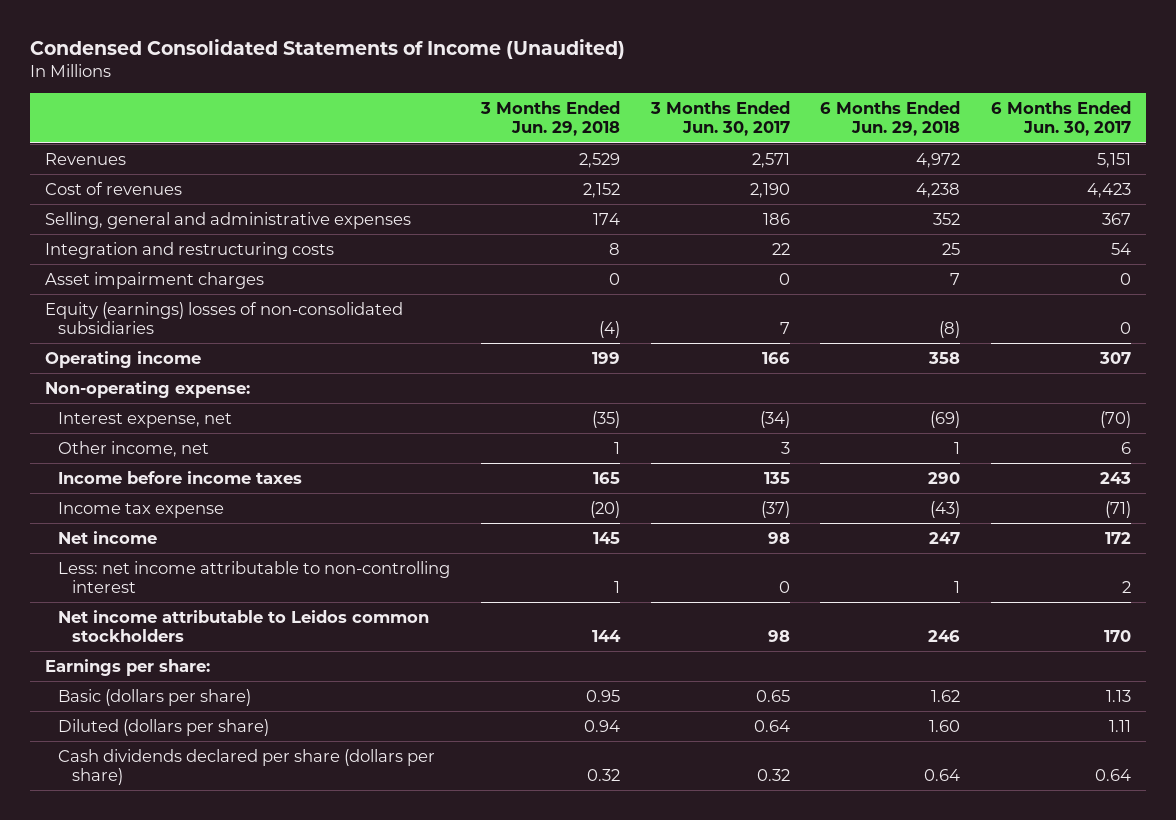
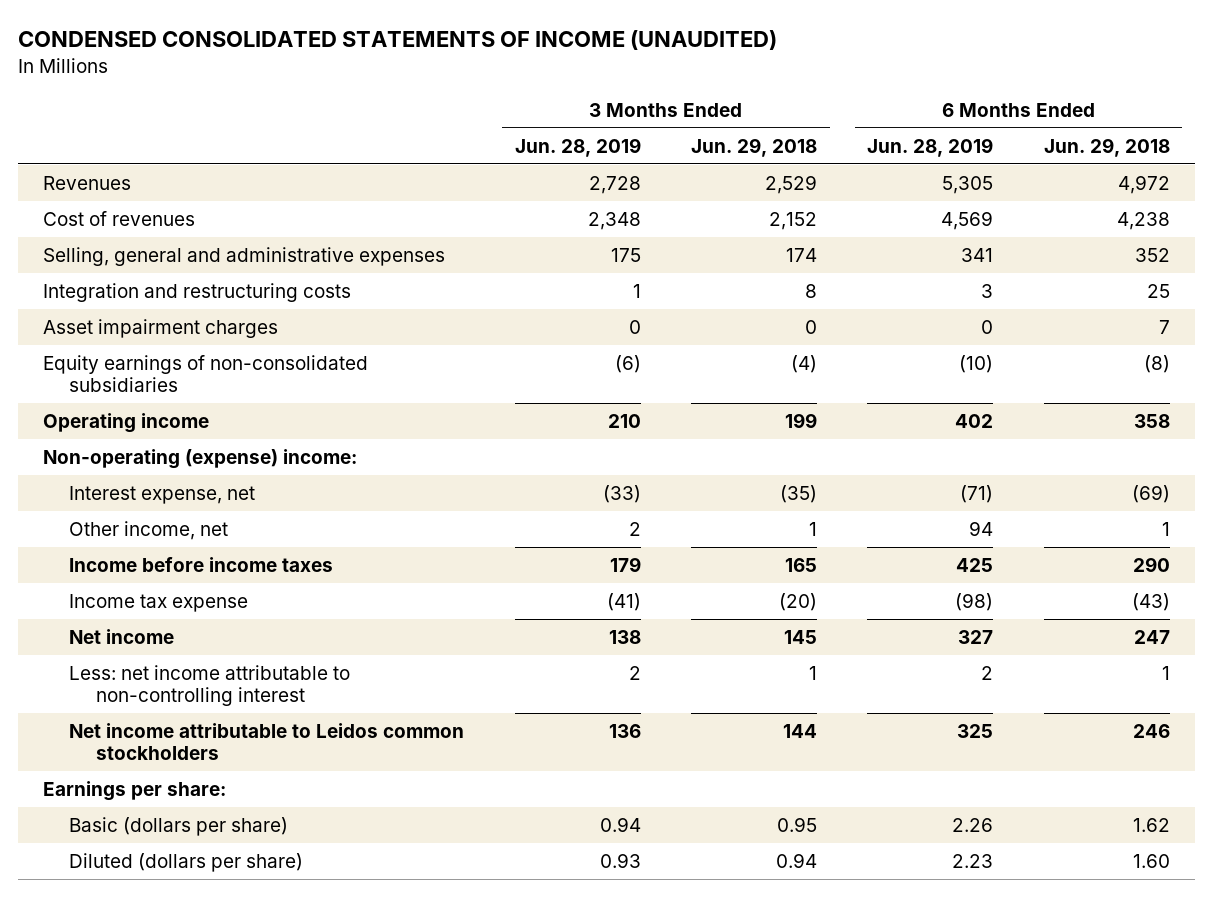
- Condensed Consolidated Statements of Income (Unaudited)
+ CONDENSED CONSOLIDATED STATEMENTS OF INCOME (UNAUDITED)
- | 3 Months Ended Jun. 29, 2018 | 3 Months Ended Jun. 30, 2017 | 6 Months Ended Jun. 29, 2018 | 6 Months Ended Jun. 30, 2017
+ | 3 Months Ended Jun. 28, 2019 | 3 Months Ended Jun. 29, 2018 | 6 Months Ended Jun. 28, 2019 | 6 Months Ended Jun. 29, 2018
- Equity (earnings) losses of non-consolidated subsidiaries | (4) | 7 | (8) | 0
+ Equity earnings of non-consolidated subsidiaries | (6) | (4) | (10) | (8)
- Non-operating expense:
+ Non-operating (expense) income:
- Cash dividends declared per share (dollars per share) | 0.32 | 0.32 | 0.64 | 0.64

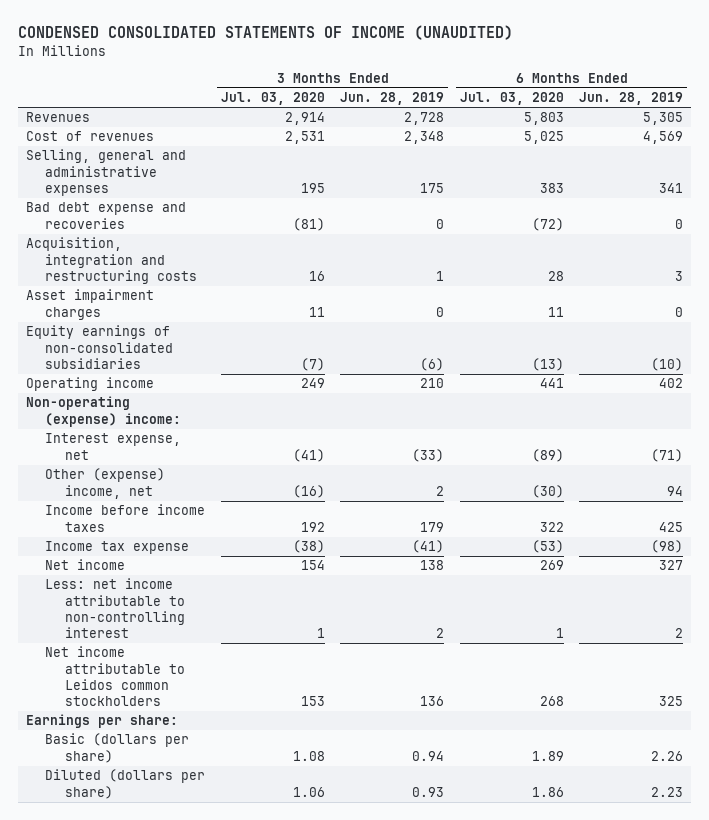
- | 3 Months Ended Jun. 28, 2019 | 3 Months Ended Jun. 29, 2018 | 6 Months Ended Jun. 28, 2019 | 6 Months Ended Jun. 29, 2018
+ | 3 Months Ended Jul. 03, 2020 | 3 Months Ended Jun. 28, 2019 | 6 Months Ended Jul. 03, 2020 | 6 Months Ended Jun. 28, 2019
- Integration and restructuring costs | 1 | 8 | 3 | 25
+ Bad debt expense and recoveries | (81) | 0 | (72) | 0
+ Acquisition, integration and restructuring costs | 16 | 1 | 28 | 3
- Other income, net | 2 | 1 | 94 | 1
+ Other (expense) income, net | (16) | 2 | (30) | 94

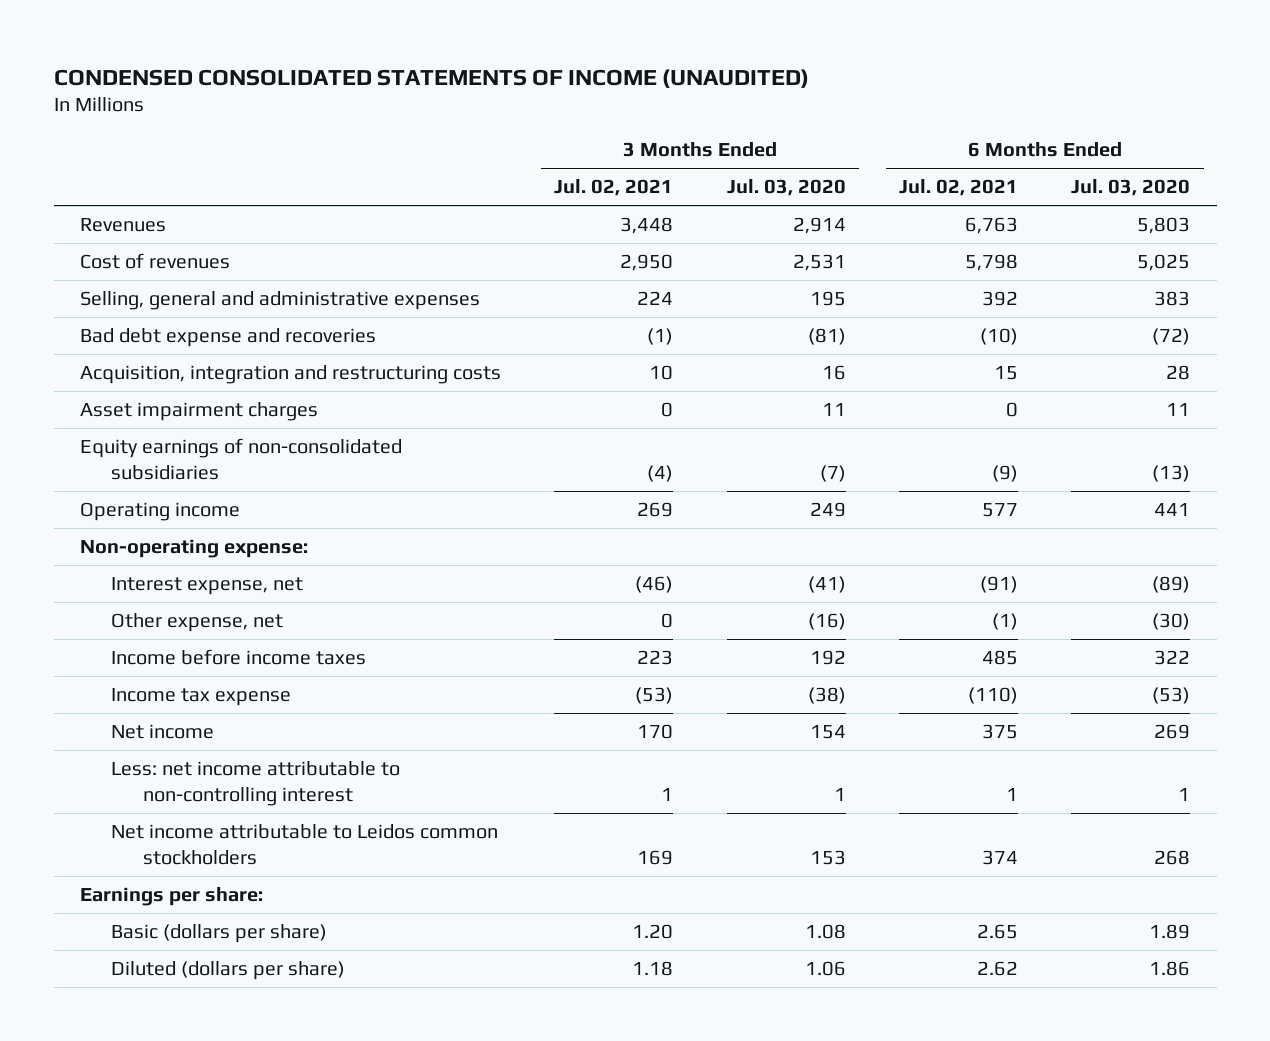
- | 3 Months Ended Jul. 03, 2020 | 3 Months Ended Jun. 28, 2019 | 6 Months Ended Jul. 03, 2020 | 6 Months Ended Jun. 28, 2019
+ | 3 Months Ended Jul. 02, 2021 | 3 Months Ended Jul. 03, 2020 | 6 Months Ended Jul. 02, 2021 | 6 Months Ended Jul. 03, 2020
- Non-operating (expense) income:
+ Non-operating expense:
- Other (expense) income, net | (16) | 2 | (30) | 94
+ Other expense, net | 0 | (16) | (1) | (30)

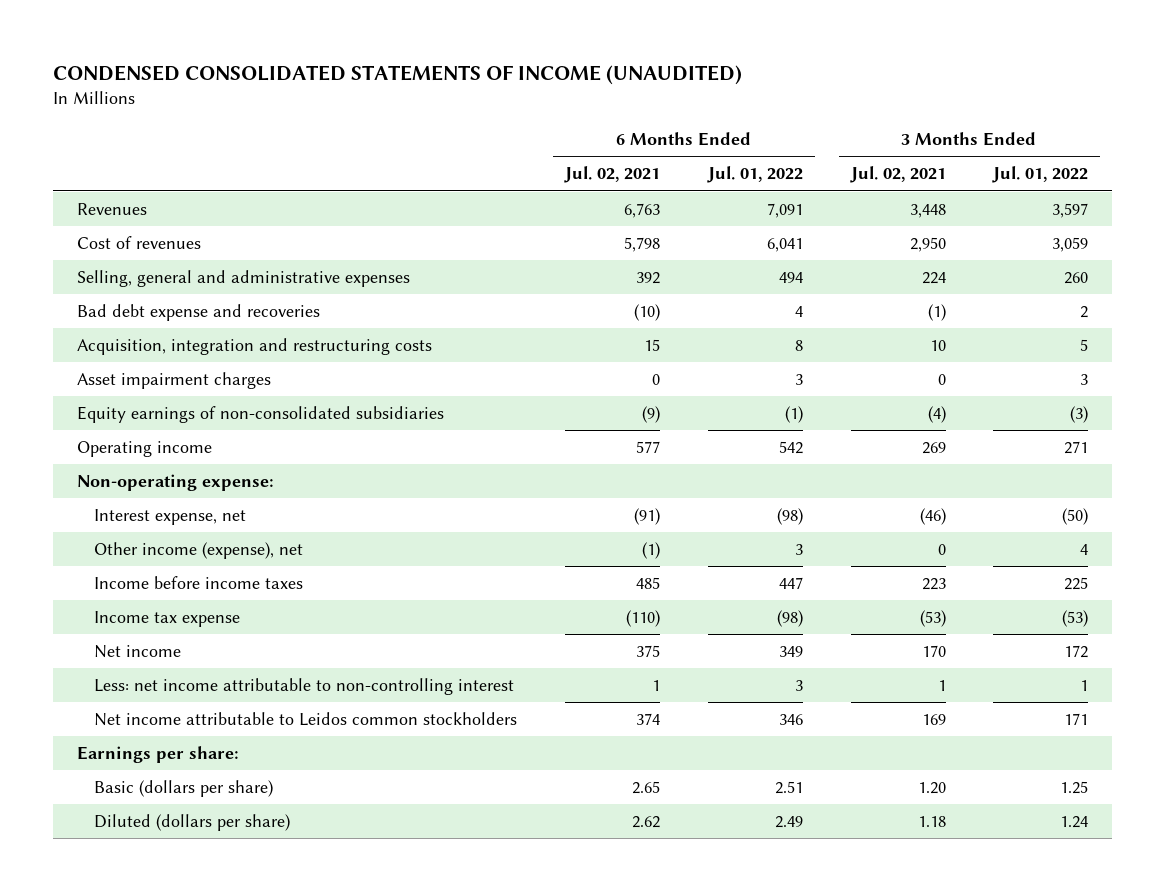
- | 3 Months Ended Jul. 02, 2021 | 3 Months Ended Jul. 03, 2020 | 6 Months Ended Jul. 02, 2021 | 6 Months Ended Jul. 03, 2020
+ | 6 Months Ended Jul. 02, 2021 | 6 Months Ended Jul. 01, 2022 | 3 Months Ended Jul. 02, 2021 | 3 Months Ended Jul. 01, 2022
- Other expense, net | 0 | (16) | (1) | (30)
+ Other income (expense), net | (1) | 3 | 0 | 4

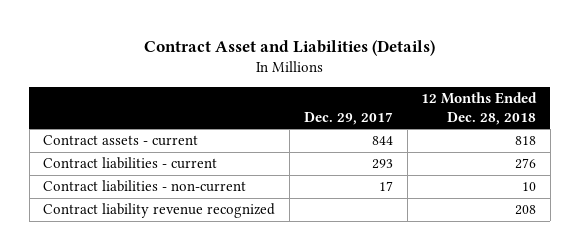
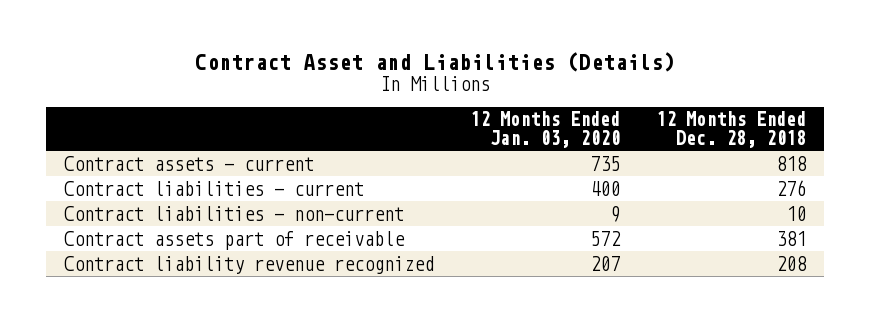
- | Dec. 29, 2017 | 12 Months Ended Dec. 28, 2018
+ | 12 Months Ended Jan. 03, 2020 | 12 Months Ended Dec. 28, 2018
+ Contract assets part of receivable | 572 | 381

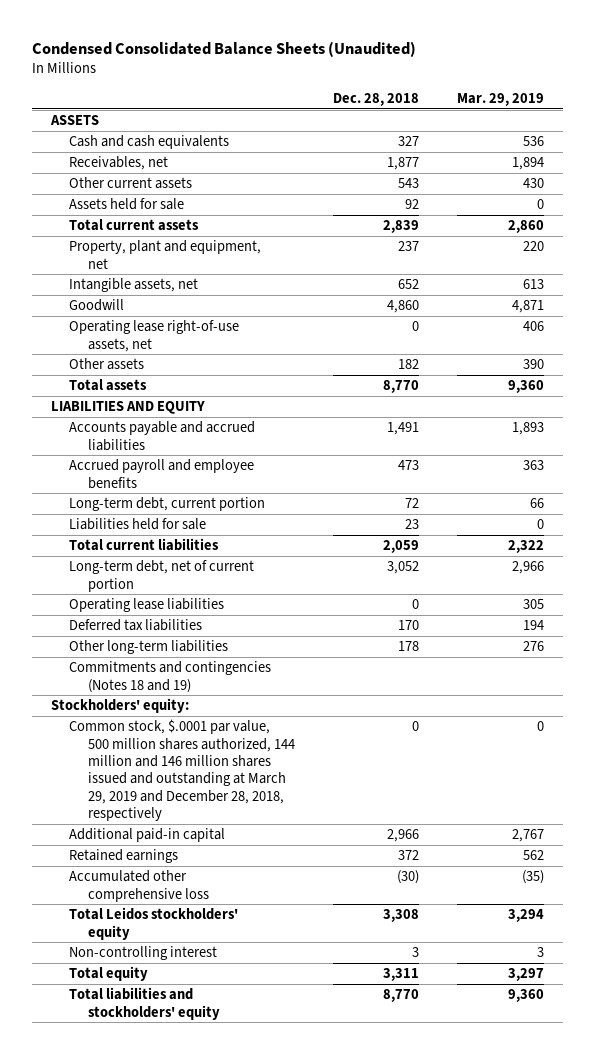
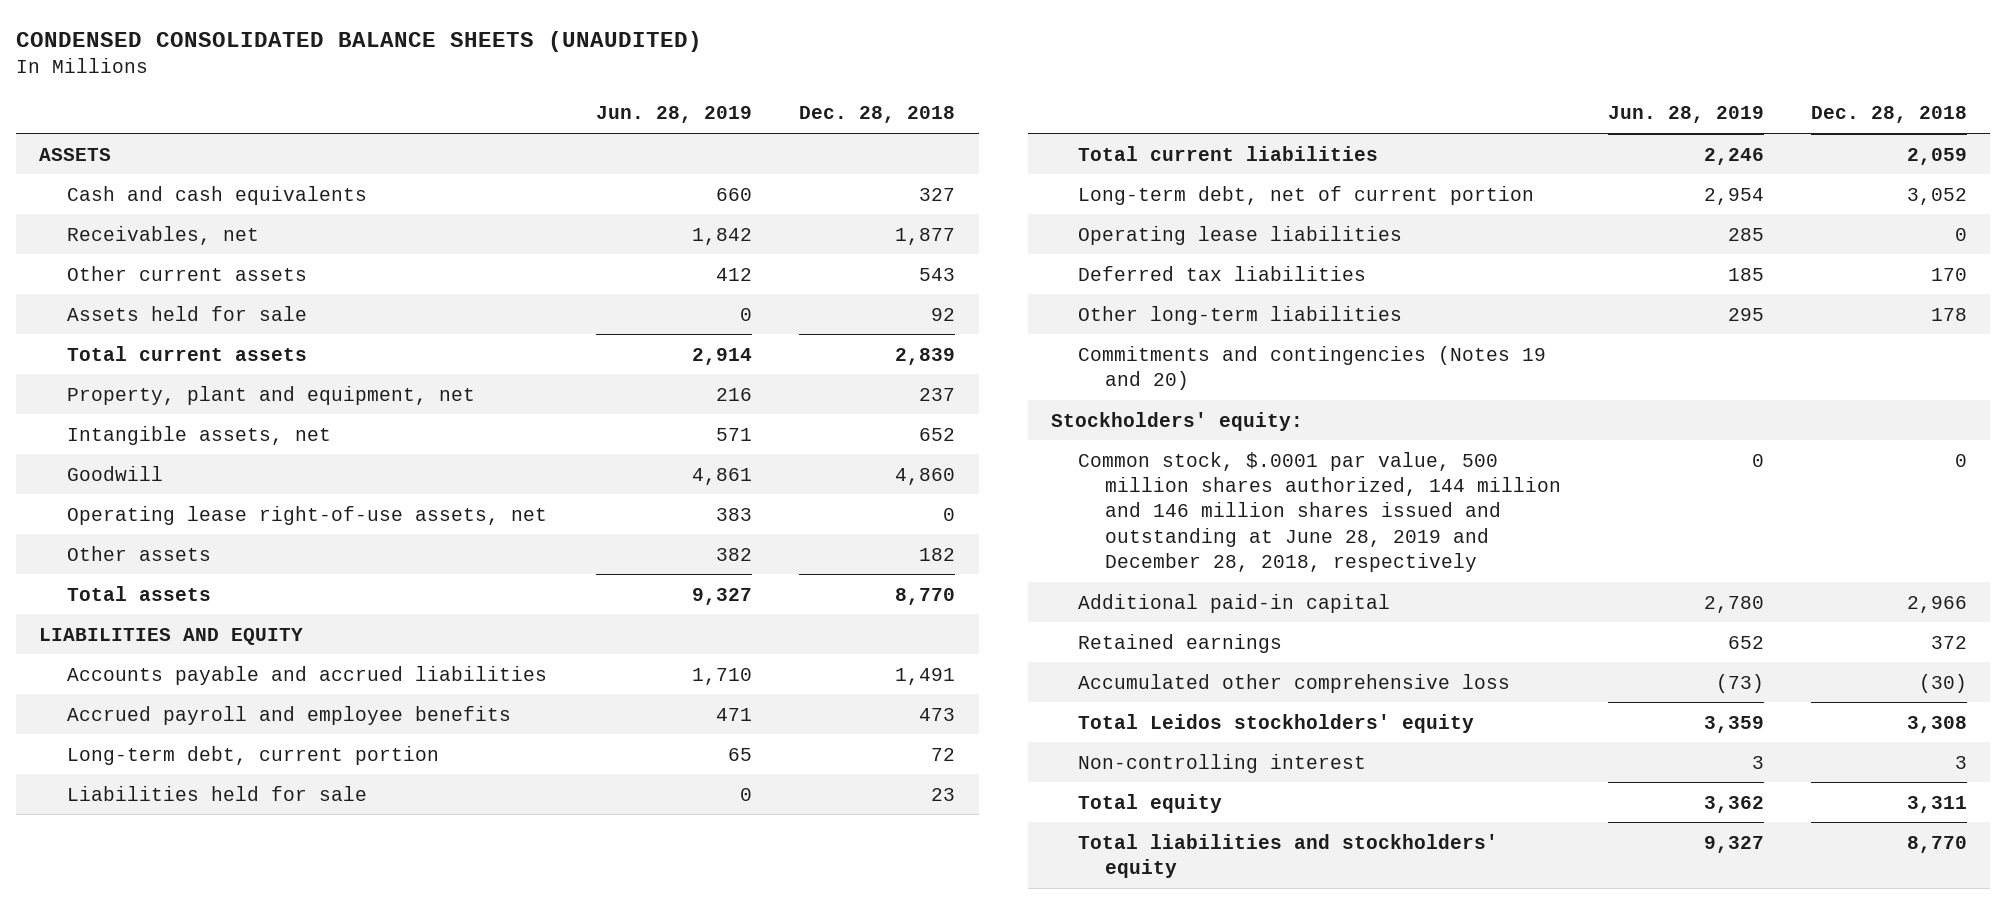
- Condensed Consolidated Balance Sheets (Unaudited)
+ CONDENSED CONSOLIDATED BALANCE SHEETS (UNAUDITED)
- | Dec. 28, 2018 | Mar. 29, 2019
+ | Jun. 28, 2019 | Dec. 28, 2018
- Commitments and contingencies (Notes 18 and 19)
+ Commitments and contingencies (Notes 19 and 20)
- Common stock, $.0001 par value, 500 million shares authorized, 144 million and 146 million shares issued and outstanding at March 29, 2019 and December 28, 2018, respectively | 0 | 0
+ Common stock, $.0001 par value, 500 million shares authorized, 144 million and 146 million shares issued and outstanding at June 28, 2019 and December 28, 2018, respectively | 0 | 0

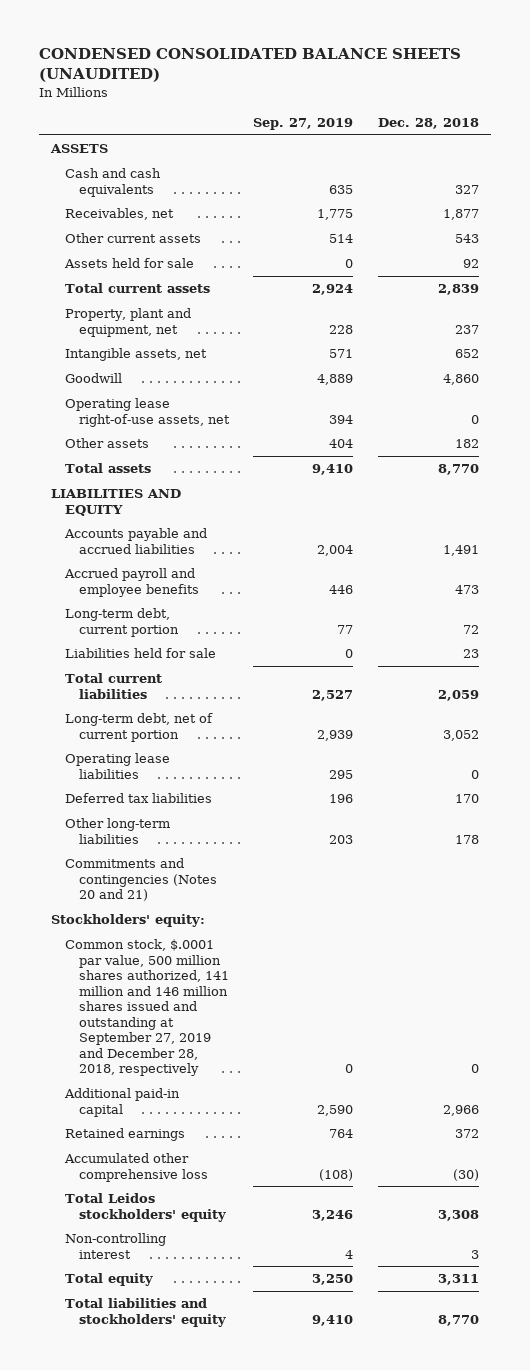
- | Jun. 28, 2019 | Dec. 28, 2018
+ | Sep. 27, 2019 | Dec. 28, 2018
- Commitments and contingencies (Notes 19 and 20)
+ Commitments and contingencies (Notes 20 and 21)
- Common stock, $.0001 par value, 500 million shares authorized, 144 million and 146 million shares issued and outstanding at June 28, 2019 and December 28, 2018, respectively | 0 | 0
+ Common stock, $.0001 par value, 500 million shares authorized, 141 million and 146 million shares issued and outstanding at September 27, 2019 and December 28, 2018, respectively | 0 | 0

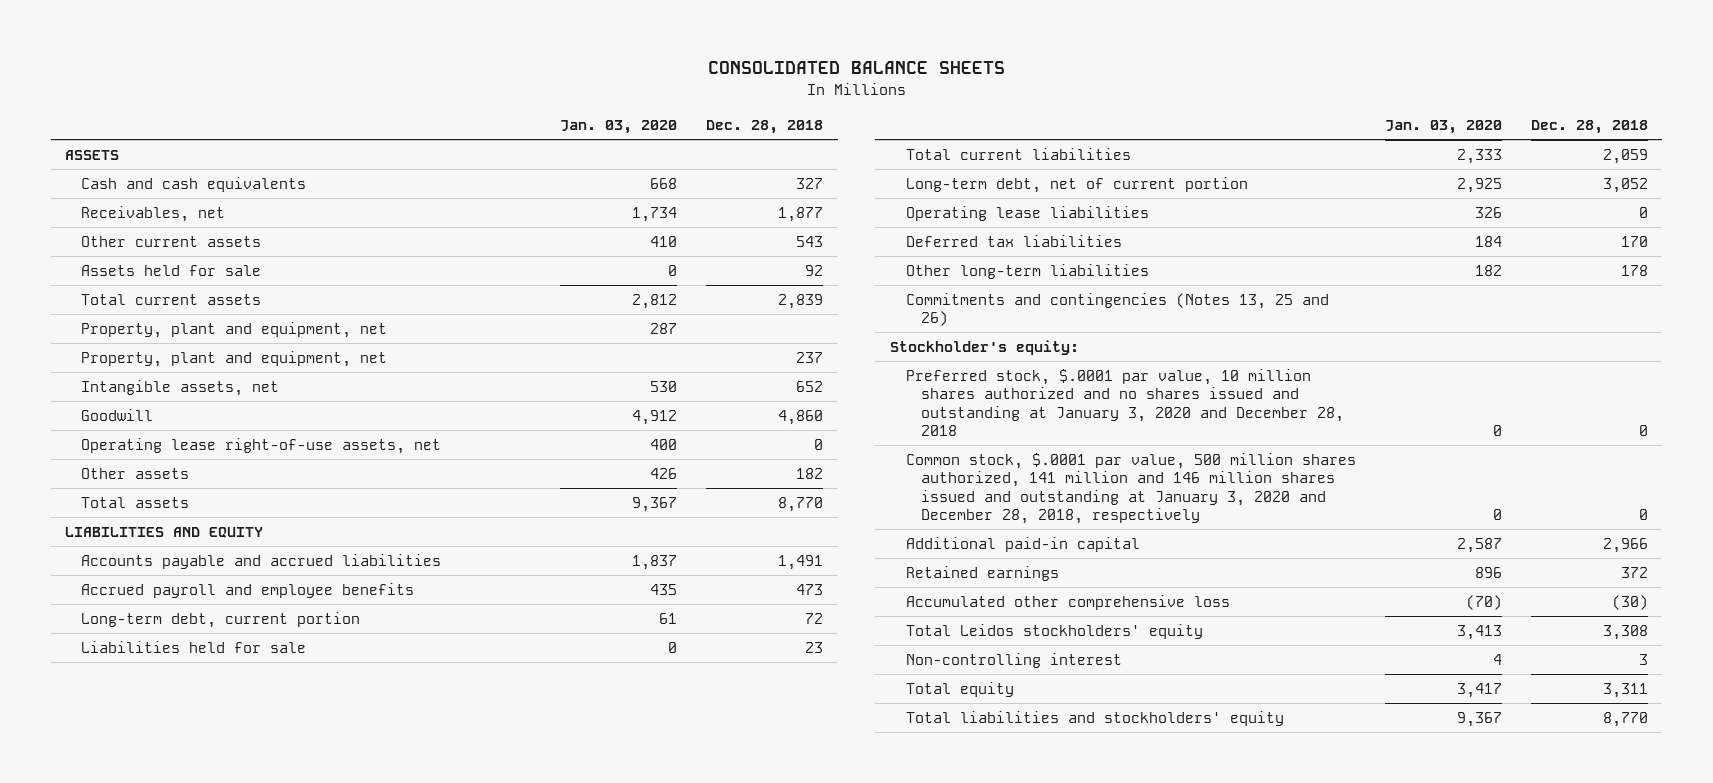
- CONDENSED CONSOLIDATED BALANCE SHEETS (UNAUDITED)
+ CONSOLIDATED BALANCE SHEETS
- | Sep. 27, 2019 | Dec. 28, 2018
+ | Jan. 03, 2020 | Dec. 28, 2018
+ Property, plant and equipment, net | 287 |
- Commitments and contingencies (Notes 20 and 21)
- Stockholders' equity:
- Common stock, $.0001 par value, 500 million shares authorized, 141 million and 146 million shares issued and outstanding at September 27, 2019 and December 28, 2018, respectively | 0 | 0
+ Commitments and contingencies (Notes 13, 25 and 26)
+ Stockholder's equity:
+ Preferred stock, $.0001 par value, 10 million shares authorized and no shares issued and outstanding at January 3, 2020 and December 28, 2018 | 0 | 0
+ Common stock, $.0001 par value, 500 million shares authorized, 141 million and 146 million shares issued and outstanding at January 3, 2020 and December 28, 2018, respectively | 0 | 0

